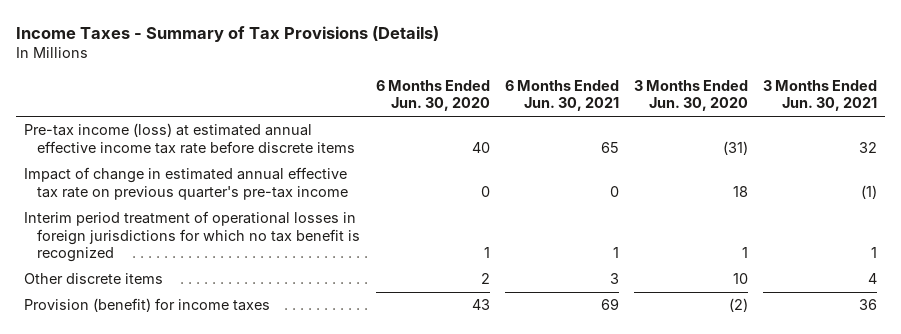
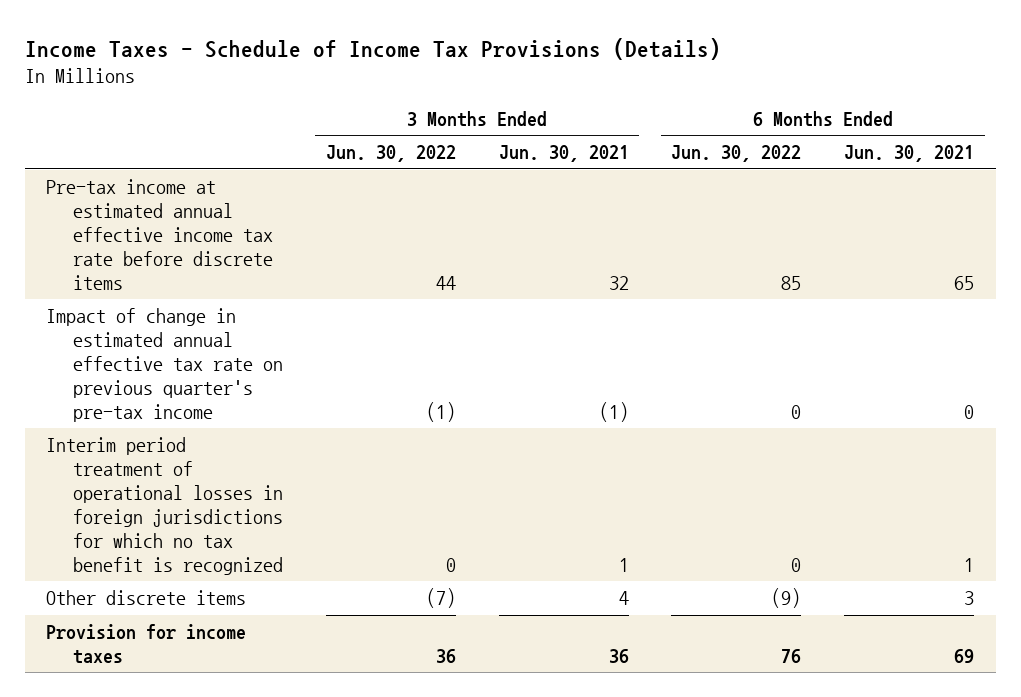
- Income Taxes - Summary of Tax Provisions (Details)
+ Income Taxes - Schedule of Income Tax Provisions (Details)
- | 6 Months Ended Jun. 30, 2020 | 6 Months Ended Jun. 30, 2021 | 3 Months Ended Jun. 30, 2020 | 3 Months Ended Jun. 30, 2021
+ | 3 Months Ended Jun. 30, 2022 | 3 Months Ended Jun. 30, 2021 | 6 Months Ended Jun. 30, 2022 | 6 Months Ended Jun. 30, 2021
- Pre-tax income (loss) at estimated annual effective income tax rate before discrete items | 40 | 65 | (31) | 32
+ Pre-tax income at estimated annual effective income tax rate before discrete items | 44 | 32 | 85 | 65
- Provision (benefit) for income taxes | 43 | 69 | (2) | 36
+ Provision for income taxes | 36 | 36 | 76 | 69

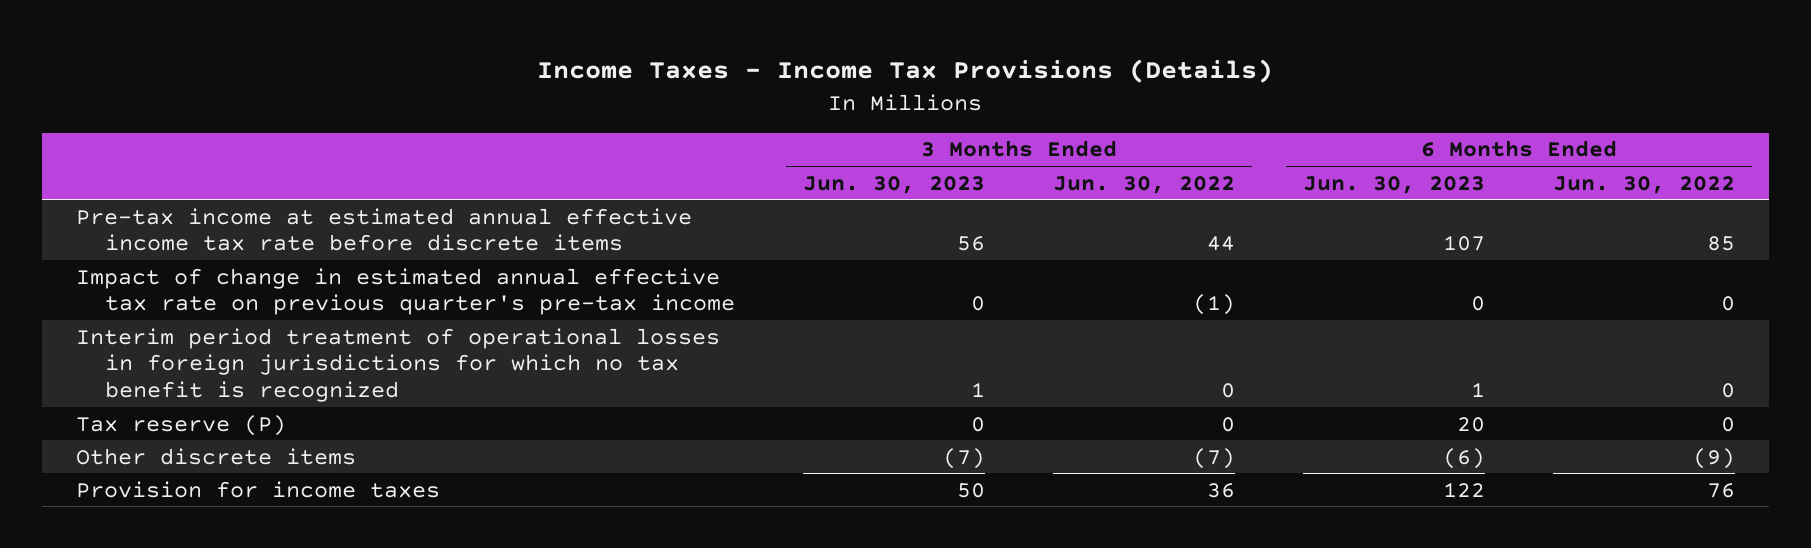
- Income Taxes - Schedule of Income Tax Provisions (Details)
+ Income Taxes - Income Tax Provisions (Details)
- | 3 Months Ended Jun. 30, 2022 | 3 Months Ended Jun. 30, 2021 | 6 Months Ended Jun. 30, 2022 | 6 Months Ended Jun. 30, 2021
+ | 3 Months Ended Jun. 30, 2023 | 3 Months Ended Jun. 30, 2022 | 6 Months Ended Jun. 30, 2023 | 6 Months Ended Jun. 30, 2022
+ Tax reserve (P) | 0 | 0 | 20 | 0

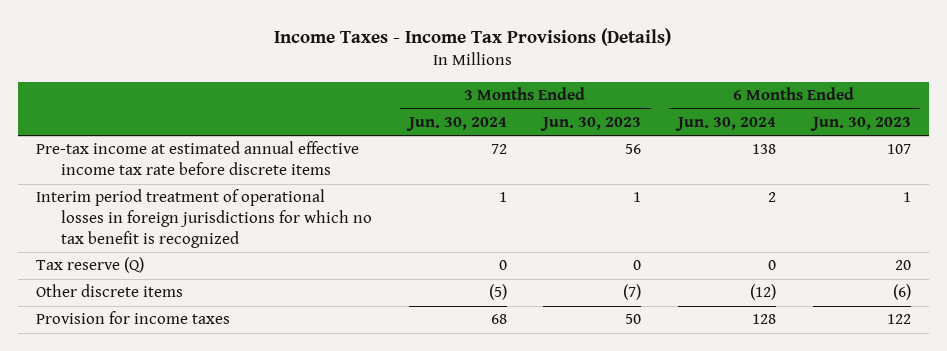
- | 3 Months Ended Jun. 30, 2023 | 3 Months Ended Jun. 30, 2022 | 6 Months Ended Jun. 30, 2023 | 6 Months Ended Jun. 30, 2022
+ | 3 Months Ended Jun. 30, 2024 | 3 Months Ended Jun. 30, 2023 | 6 Months Ended Jun. 30, 2024 | 6 Months Ended Jun. 30, 2023
- Impact of change in estimated annual effective tax rate on previous quarter's pre-tax income | 0 | (1) | 0 | 0
- Tax reserve (P) | 0 | 0 | 20 | 0
+ Tax reserve (Q) | 0 | 0 | 0 | 20

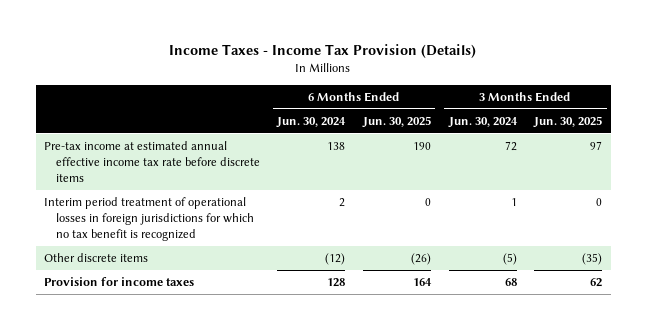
- Income Taxes - Income Tax Provisions (Details)
+ Income Taxes - Income Tax Provision (Details)
- | 3 Months Ended Jun. 30, 2024 | 3 Months Ended Jun. 30, 2023 | 6 Months Ended Jun. 30, 2024 | 6 Months Ended Jun. 30, 2023
+ | 6 Months Ended Jun. 30, 2024 | 6 Months Ended Jun. 30, 2025 | 3 Months Ended Jun. 30, 2024 | 3 Months Ended Jun. 30, 2025
- Tax reserve (Q) | 0 | 0 | 0 | 20

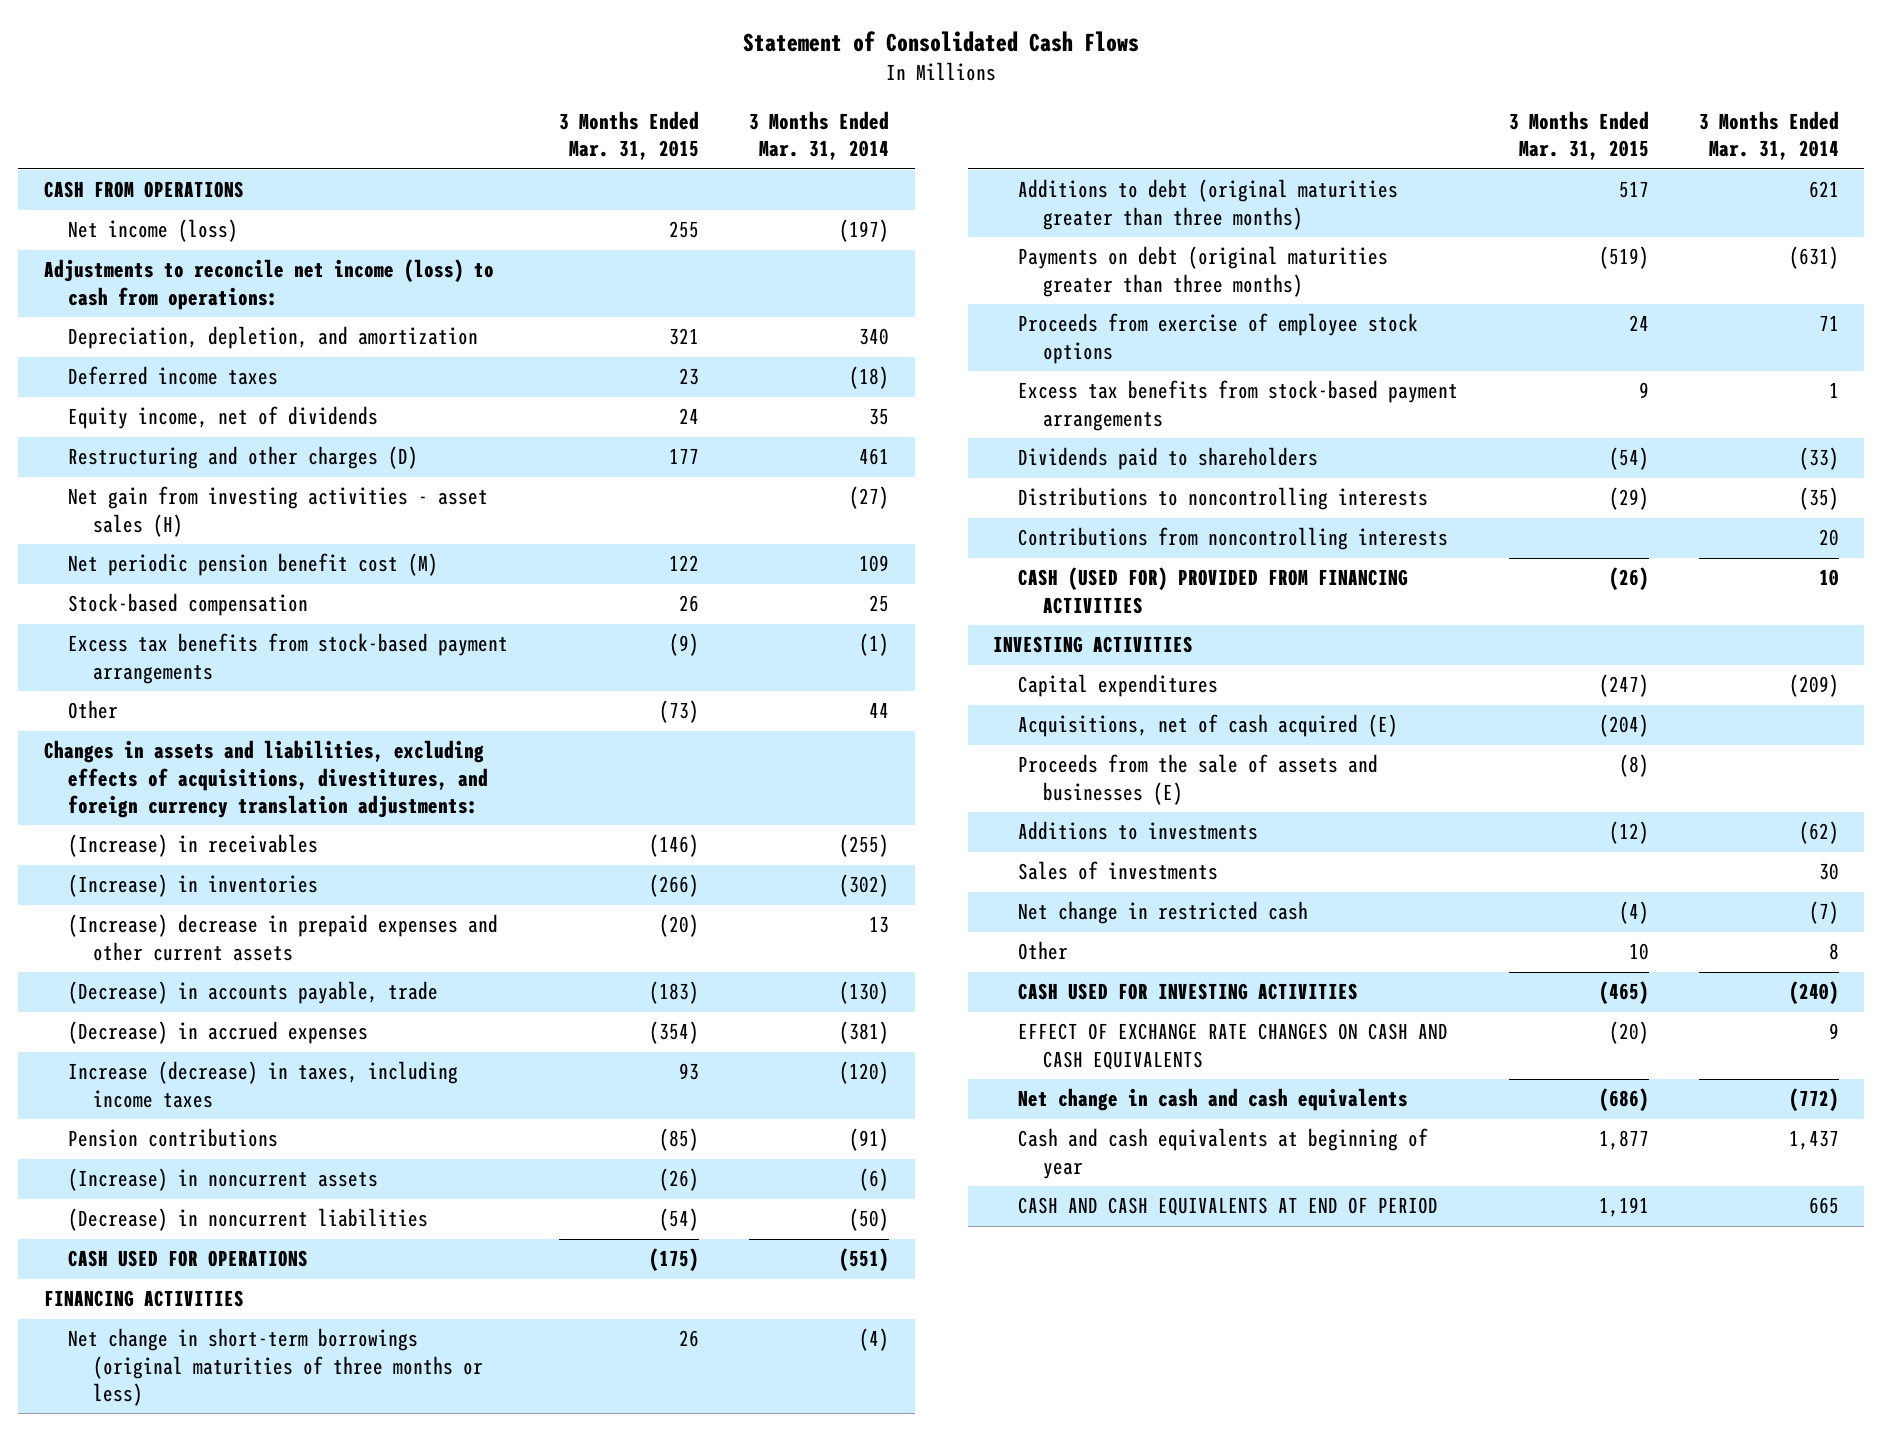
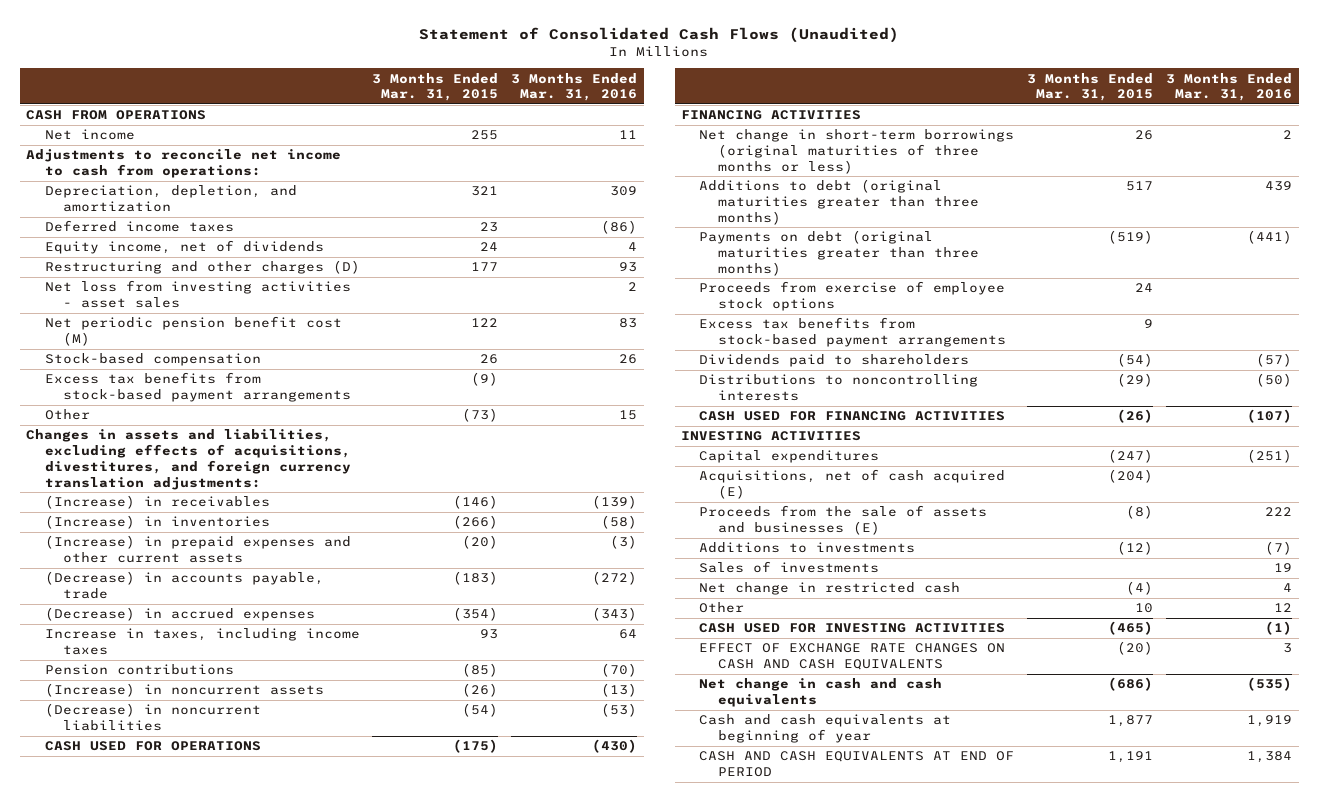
- Statement of Consolidated Cash Flows
+ Statement of Consolidated Cash Flows (Unaudited)
- | 3 Months Ended Mar. 31, 2015 | 3 Months Ended Mar. 31, 2014
+ | 3 Months Ended Mar. 31, 2015 | 3 Months Ended Mar. 31, 2016
- Net income (loss) | 255 | (197)
- Adjustments to reconcile net income (loss) to cash from operations:
+ Net income | 255 | 11
+ Adjustments to reconcile net income to cash from operations:
- Net gain from investing activities - asset sales (H) | | (27)
+ Net loss from investing activities - asset sales | | 2
- (Increase) decrease in prepaid expenses and other current assets | (20) | 13
+ (Increase) in prepaid expenses and other current assets | (20) | (3)
- Increase (decrease) in taxes, including income taxes | 93 | (120)
+ Increase in taxes, including income taxes | 93 | 64
- Contributions from noncontrolling interests | | 20
- CASH (USED FOR) PROVIDED FROM FINANCING ACTIVITIES | (26) | 10
+ CASH USED FOR FINANCING ACTIVITIES | (26) | (107)

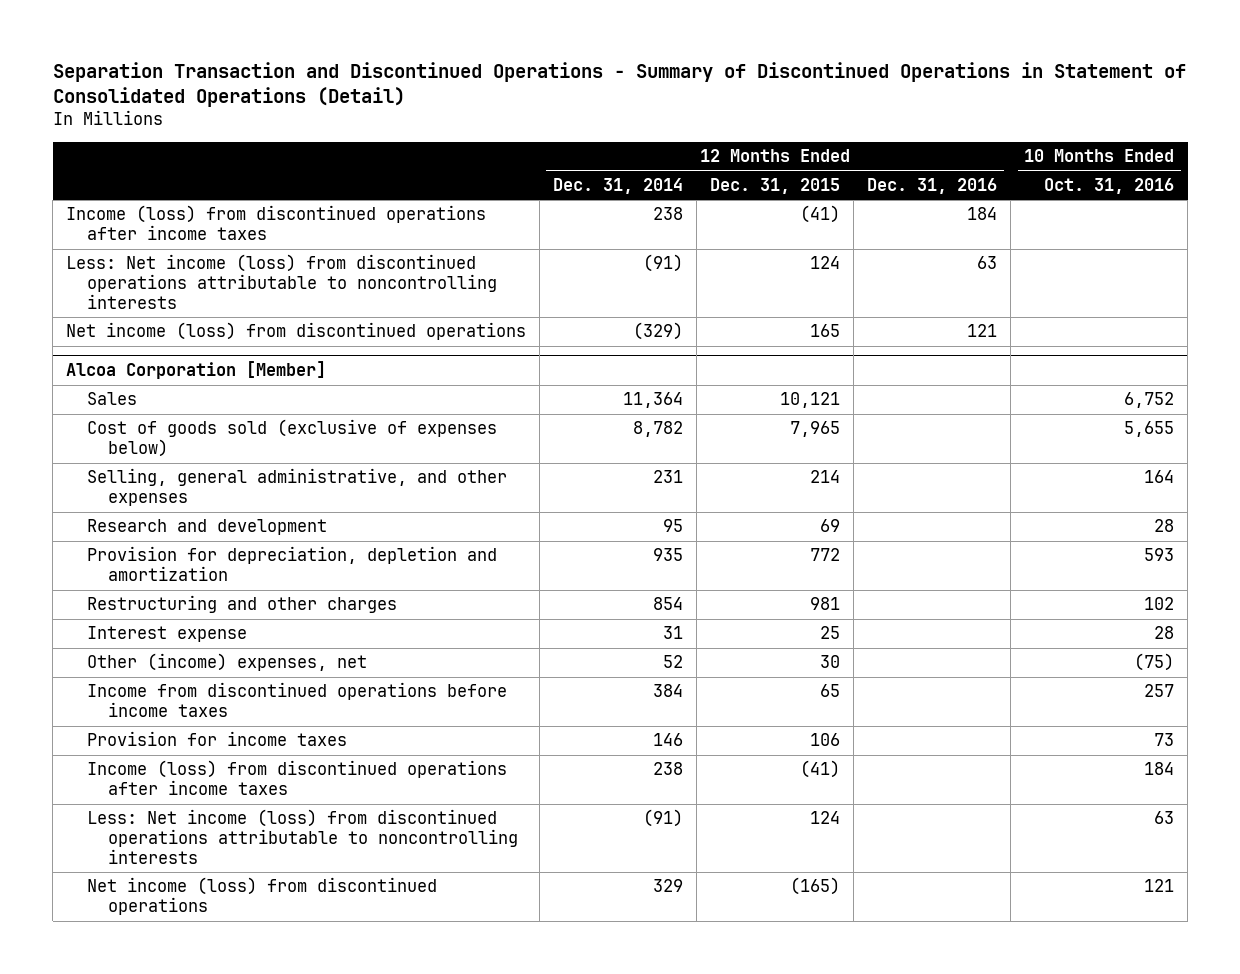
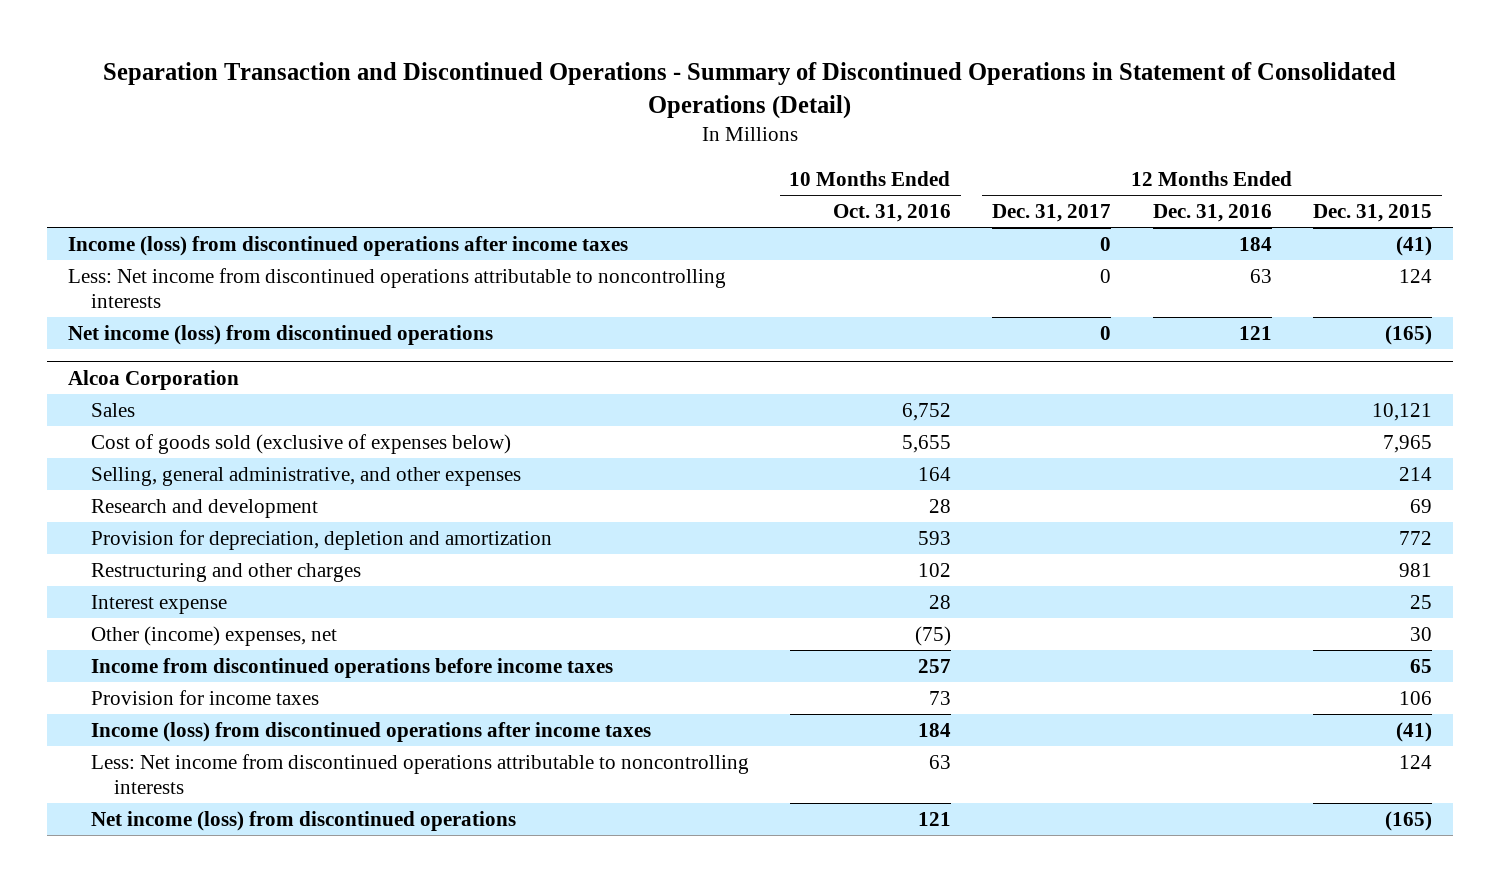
- | 12 Months Ended Dec. 31, 2014 | 12 Months Ended Dec. 31, 2015 | 12 Months Ended Dec. 31, 2016 | 10 Months Ended Oct. 31, 2016
+ | 10 Months Ended Oct. 31, 2016 | 12 Months Ended Dec. 31, 2017 | 12 Months Ended Dec. 31, 2016 | 12 Months Ended Dec. 31, 2015
- Less: Net income (loss) from discontinued operations attributable to noncontrolling interests | (91) | 124 | 63 |
- Net income (loss) from discontinued operations | (329) | 165 | 121 |
- Alcoa Corporation [Member]
+ Less: Net income from discontinued operations attributable to noncontrolling interests | | 0 | 63 | 124
+ Net income (loss) from discontinued operations | | 0 | 121 | (165)
+ Alcoa Corporation
- Less: Net income (loss) from discontinued operations attributable to noncontrolling interests | (91) | 124 | | 63
+ Less: Net income from discontinued operations attributable to noncontrolling interests | 63 | | | 124

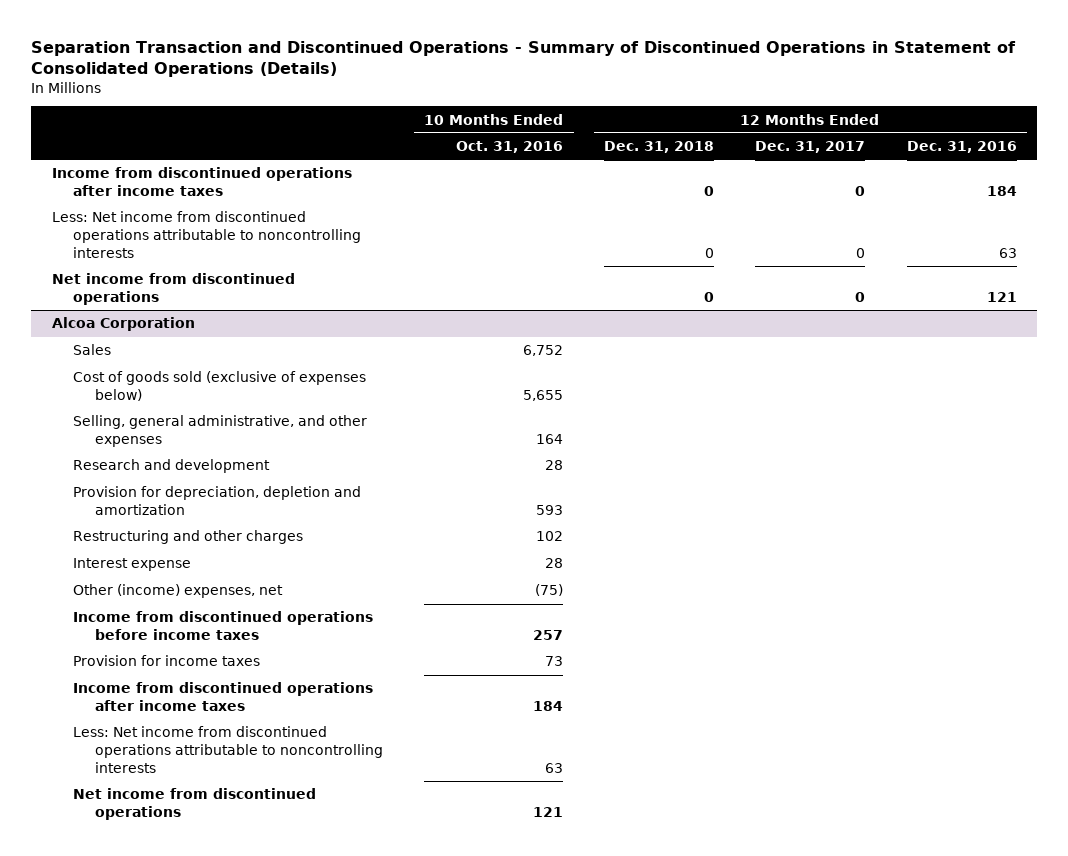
- Separation Transaction and Discontinued Operations - Summary of Discontinued Operations in Statement of Consolidated Operations (Detail)
+ Separation Transaction and Discontinued Operations - Summary of Discontinued Operations in Statement of Consolidated Operations (Details)
- | 10 Months Ended Oct. 31, 2016 | 12 Months Ended Dec. 31, 2017 | 12 Months Ended Dec. 31, 2016 | 12 Months Ended Dec. 31, 2015
+ | 10 Months Ended Oct. 31, 2016 | 12 Months Ended Dec. 31, 2018 | 12 Months Ended Dec. 31, 2017 | 12 Months Ended Dec. 31, 2016
- Income (loss) from discontinued operations after income taxes | | 0 | 184 | (41)
+ Income from discontinued operations after income taxes | | 0 | 0 | 184
- Net income (loss) from discontinued operations | | 0 | 121 | (165)
+ Net income from discontinued operations | | 0 | 0 | 121
@ Alcoa Corporation
- Income (loss) from discontinued operations after income taxes | 184 | | | (41)
+ Income from discontinued operations after income taxes | 184 | | |
- Net income (loss) from discontinued operations | 121 | | | (165)
+ Net income from discontinued operations | 121 | | |

